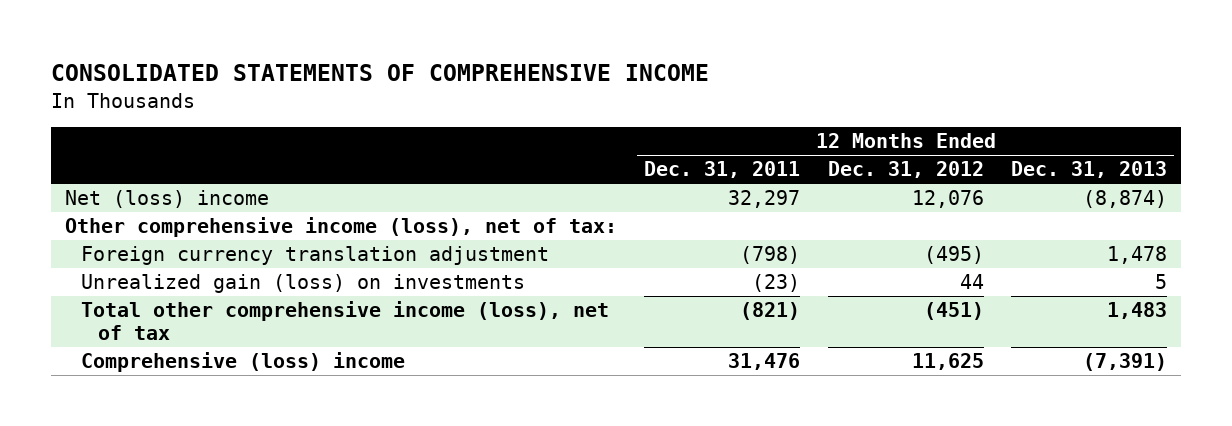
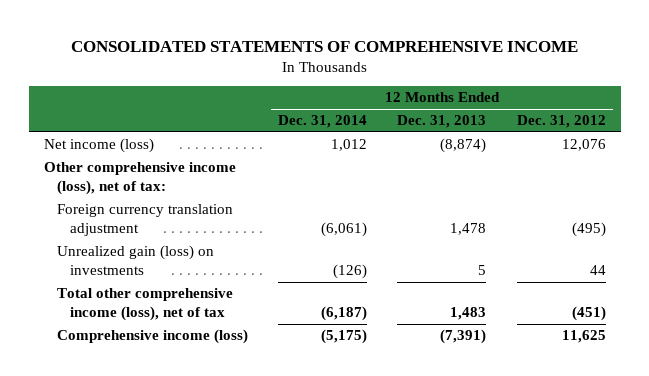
- | 12 Months Ended Dec. 31, 2011 | 12 Months Ended Dec. 31, 2012 | 12 Months Ended Dec. 31, 2013
+ | 12 Months Ended Dec. 31, 2014 | 12 Months Ended Dec. 31, 2013 | 12 Months Ended Dec. 31, 2012
- Net (loss) income | 32,297 | 12,076 | (8,874)
+ Net income (loss) | 1,012 | (8,874) | 12,076
- Comprehensive (loss) income | 31,476 | 11,625 | (7,391)
+ Comprehensive income (loss) | (5,175) | (7,391) | 11,625

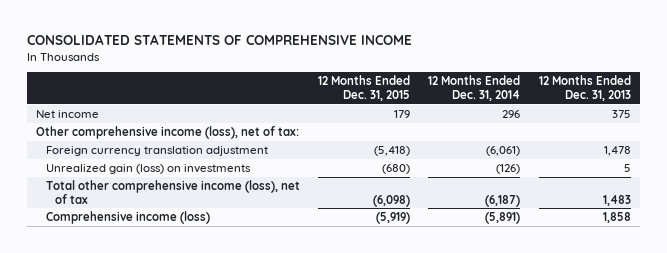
- | 12 Months Ended Dec. 31, 2014 | 12 Months Ended Dec. 31, 2013 | 12 Months Ended Dec. 31, 2012
+ | 12 Months Ended Dec. 31, 2015 | 12 Months Ended Dec. 31, 2014 | 12 Months Ended Dec. 31, 2013
- Net income (loss) | 1,012 | (8,874) | 12,076
+ Net income | 179 | 296 | 375
- Comprehensive income (loss) | (5,175) | (7,391) | 11,625
+ Comprehensive income (loss) | (5,919) | (5,891) | 1,858

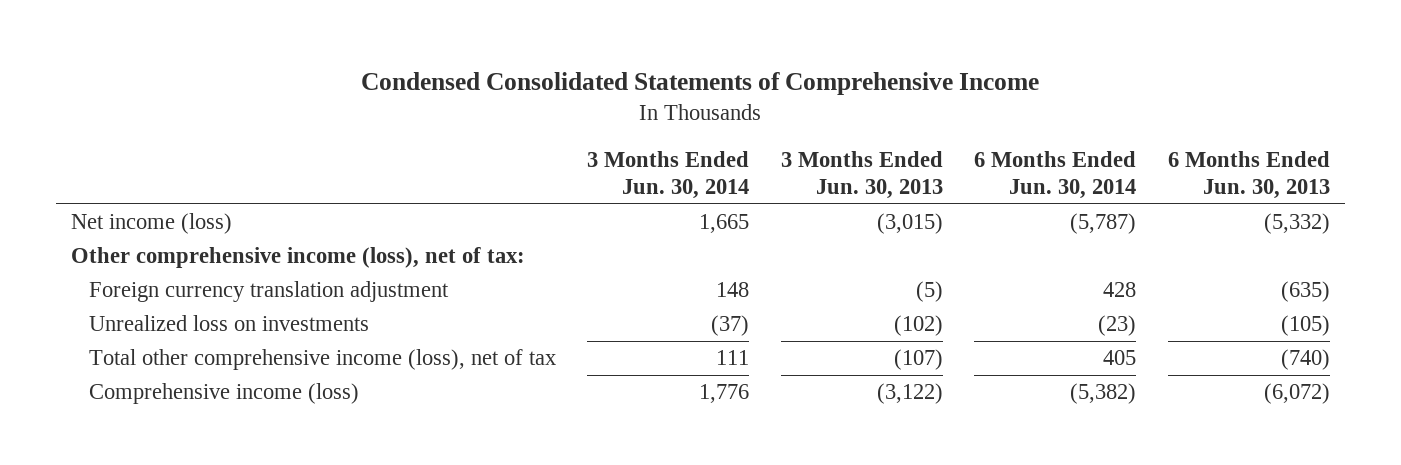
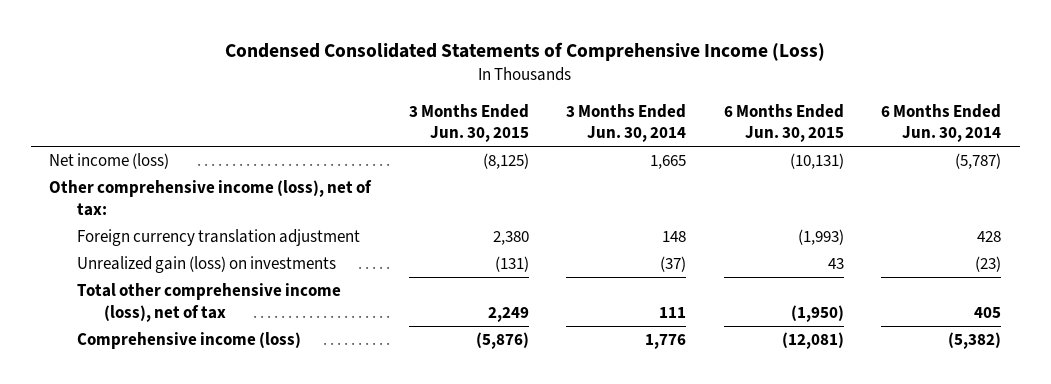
- Condensed Consolidated Statements of Comprehensive Income
+ Condensed Consolidated Statements of Comprehensive Income (Loss)
- | 3 Months Ended Jun. 30, 2014 | 3 Months Ended Jun. 30, 2013 | 6 Months Ended Jun. 30, 2014 | 6 Months Ended Jun. 30, 2013
+ | 3 Months Ended Jun. 30, 2015 | 3 Months Ended Jun. 30, 2014 | 6 Months Ended Jun. 30, 2015 | 6 Months Ended Jun. 30, 2014
- Unrealized loss on investments | (37) | (102) | (23) | (105)
+ Unrealized gain (loss) on investments | (131) | (37) | 43 | (23)

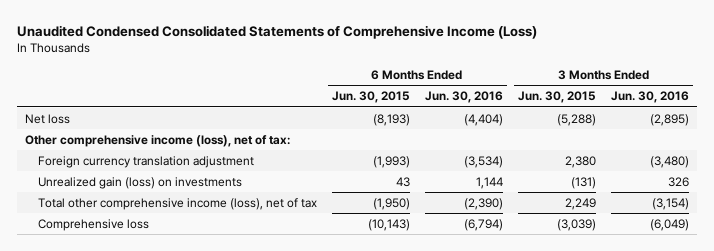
- Condensed Consolidated Statements of Comprehensive Income (Loss)
+ Unaudited Condensed Consolidated Statements of Comprehensive Income (Loss)
- | 3 Months Ended Jun. 30, 2015 | 3 Months Ended Jun. 30, 2014 | 6 Months Ended Jun. 30, 2015 | 6 Months Ended Jun. 30, 2014
+ | 6 Months Ended Jun. 30, 2015 | 6 Months Ended Jun. 30, 2016 | 3 Months Ended Jun. 30, 2015 | 3 Months Ended Jun. 30, 2016
- Net income (loss) | (8,125) | 1,665 | (10,131) | (5,787)
+ Net loss | (8,193) | (4,404) | (5,288) | (2,895)
- Comprehensive income (loss) | (5,876) | 1,776 | (12,081) | (5,382)
+ Comprehensive loss | (10,143) | (6,794) | (3,039) | (6,049)

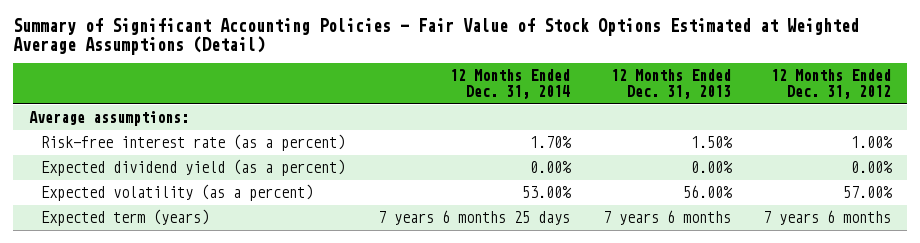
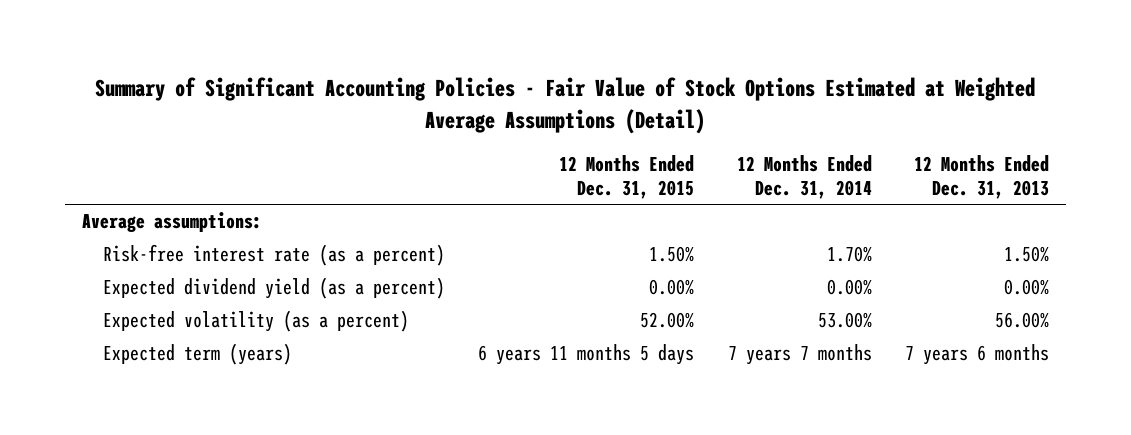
- | 12 Months Ended Dec. 31, 2014 | 12 Months Ended Dec. 31, 2013 | 12 Months Ended Dec. 31, 2012
+ | 12 Months Ended Dec. 31, 2015 | 12 Months Ended Dec. 31, 2014 | 12 Months Ended Dec. 31, 2013
- Expected term (years) | 7 years 6 months 25 days | 7 years 6 months | 7 years 6 months
+ Expected term (years) | 6 years 11 months 5 days | 7 years 7 months | 7 years 6 months

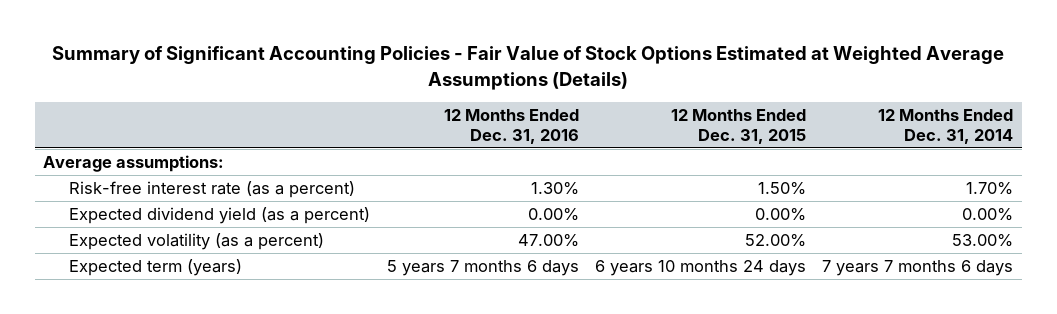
- Summary of Significant Accounting Policies - Fair Value of Stock Options Estimated at Weighted Average Assumptions (Detail)
+ Summary of Significant Accounting Policies - Fair Value of Stock Options Estimated at Weighted Average Assumptions (Details)
- | 12 Months Ended Dec. 31, 2015 | 12 Months Ended Dec. 31, 2014 | 12 Months Ended Dec. 31, 2013
+ | 12 Months Ended Dec. 31, 2016 | 12 Months Ended Dec. 31, 2015 | 12 Months Ended Dec. 31, 2014
- Expected term (years) | 6 years 11 months 5 days | 7 years 7 months | 7 years 6 months
+ Expected term (years) | 5 years 7 months 6 days | 6 years 10 months 24 days | 7 years 7 months 6 days

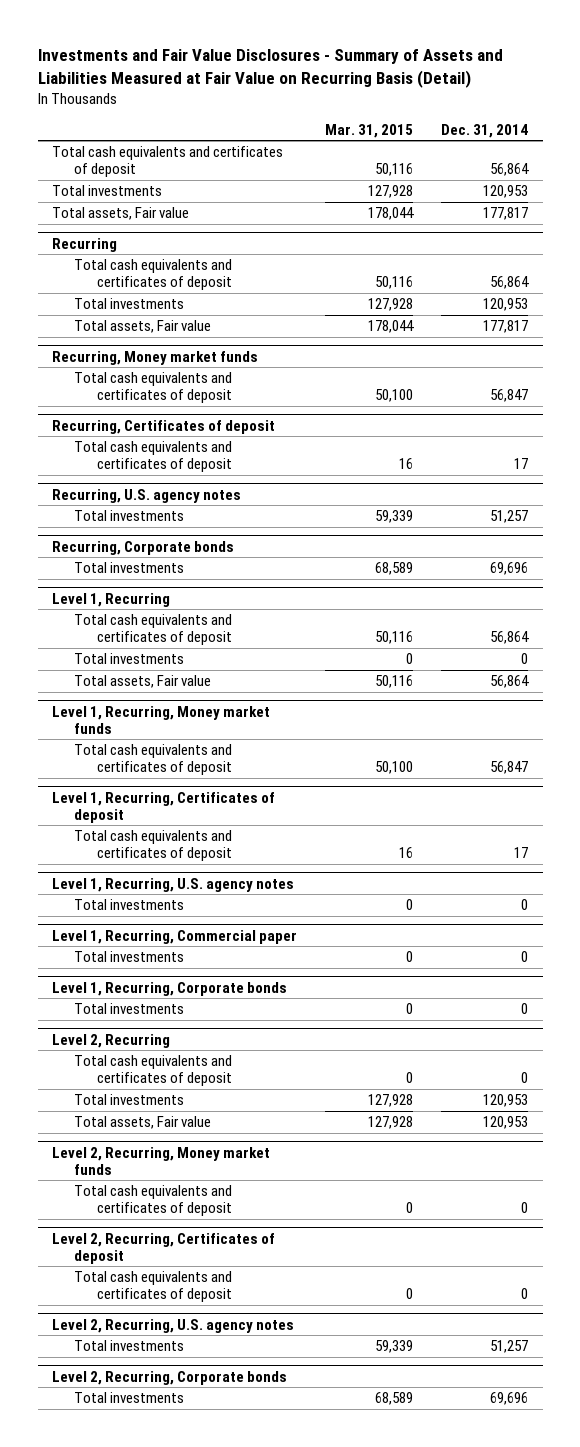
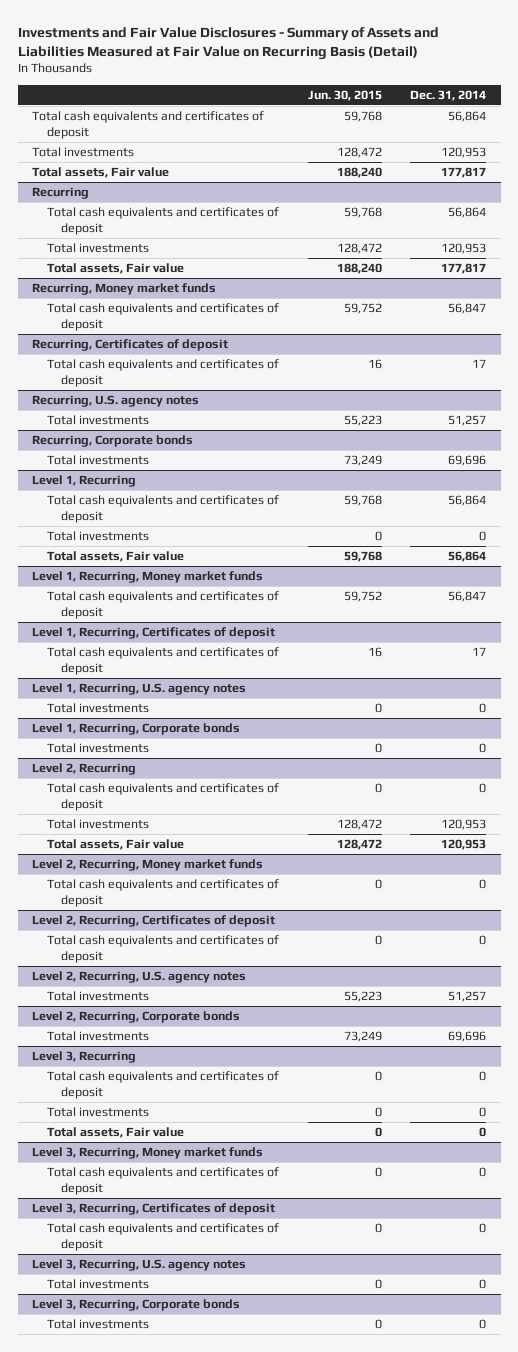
- | Mar. 31, 2015 | Dec. 31, 2014
+ | Jun. 30, 2015 | Dec. 31, 2014
- Level 1, Recurring, Commercial paper
- Total investments | 0 | 0
+ Level 3, Recurring
+ Total cash equivalents and certificates of deposit | 0 | 0
+ Total investments | 0 | 0
+ Total assets, Fair value | 0 | 0
+ Level 3, Recurring, Money market funds
+ Total cash equivalents and certificates of deposit | 0 | 0
+ Level 3, Recurring, Certificates of deposit
+ Total cash equivalents and certificates of deposit | 0 | 0
+ Level 3, Recurring, U.S. agency notes
+ Total investments | 0 | 0
+ Level 3, Recurring, Corporate bonds
+ Total investments | 0 | 0

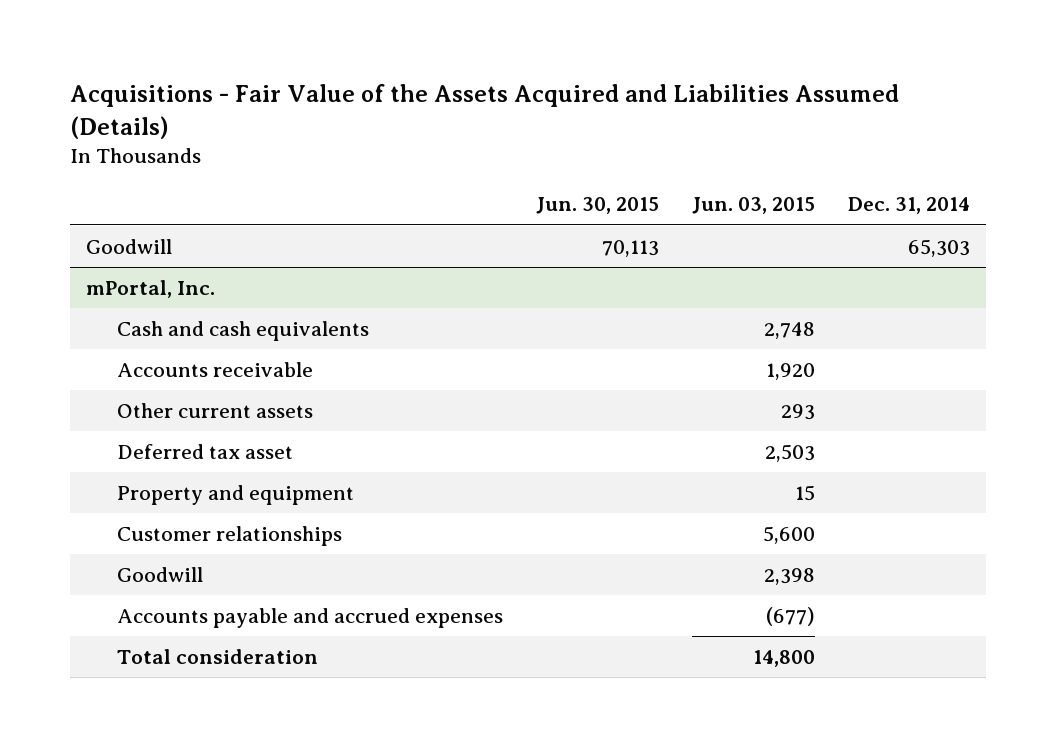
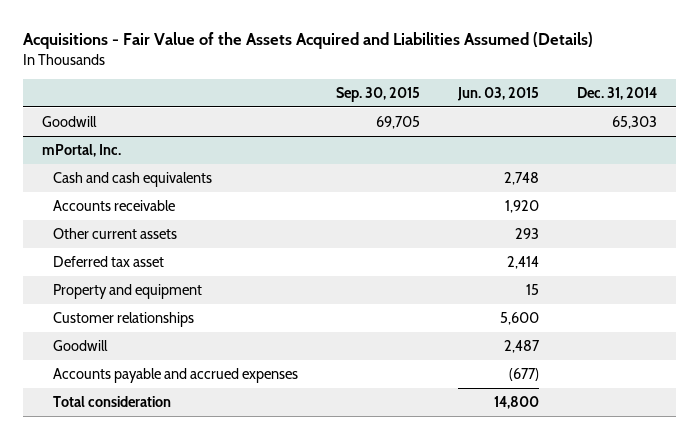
- | Jun. 30, 2015 | Jun. 03, 2015 | Dec. 31, 2014
+ | Sep. 30, 2015 | Jun. 03, 2015 | Dec. 31, 2014
@ mPortal, Inc.
- Deferred tax asset | | 2,503 |
+ Deferred tax asset | | 2,414 |
- Goodwill | | 2,398 |
+ Goodwill | | 2,487 |

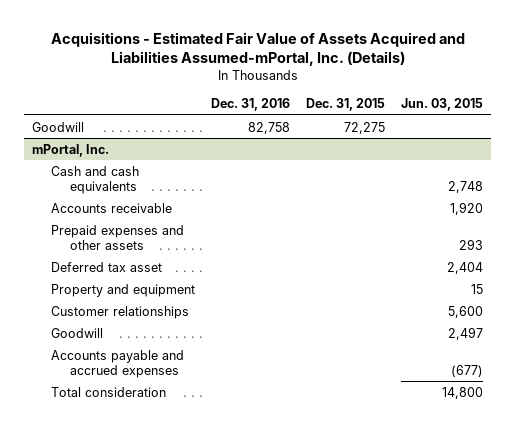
- Acquisitions - Fair Value of the Assets Acquired and Liabilities Assumed (Details)
+ Acquisitions - Estimated Fair Value of Assets Acquired and Liabilities Assumed-mPortal, Inc. (Details)
- | Sep. 30, 2015 | Jun. 03, 2015 | Dec. 31, 2014
+ | Dec. 31, 2016 | Dec. 31, 2015 | Jun. 03, 2015
@ mPortal, Inc.
- Other current assets | | 293 |
- Deferred tax asset | | 2,414 |
+ Prepaid expenses and other assets | | | 293
+ Deferred tax asset | | | 2,404
- Goodwill | | 2,487 |
+ Goodwill | | | 2,497

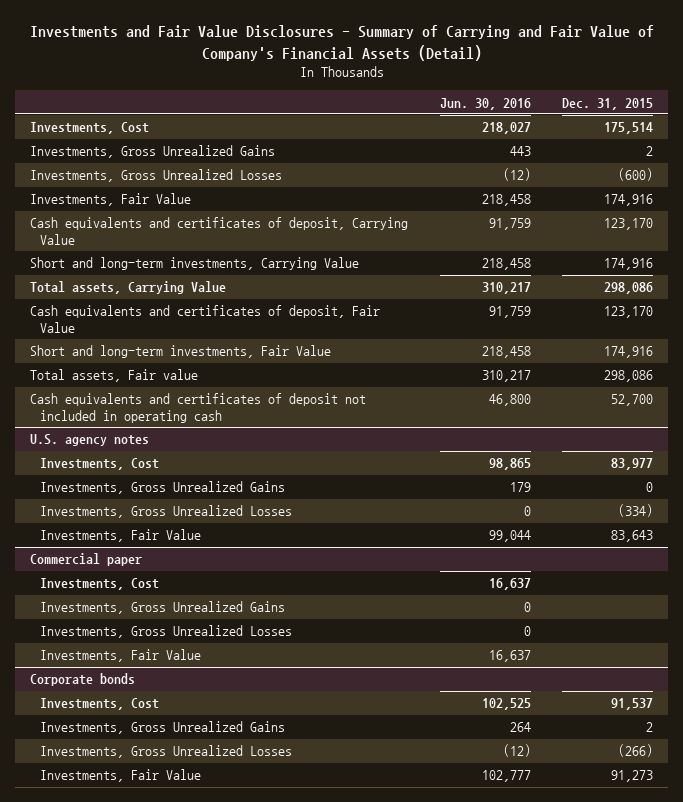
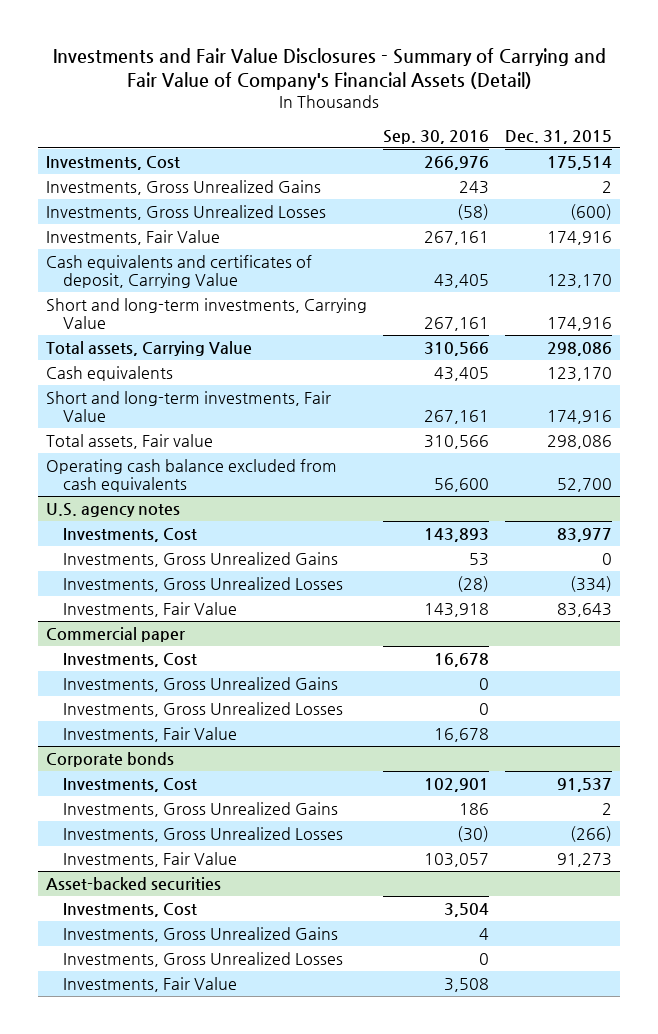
- | Jun. 30, 2016 | Dec. 31, 2015
+ | Sep. 30, 2016 | Dec. 31, 2015
- Cash equivalents and certificates of deposit, Fair Value | 91,759 | 123,170
+ Cash equivalents | 43,405 | 123,170
- Cash equivalents and certificates of deposit not included in operating cash | 46,800 | 52,700
+ Operating cash balance excluded from cash equivalents | 56,600 | 52,700
+ Asset-backed securities
+ Investments, Cost | 3,504 |
+ Investments, Gross Unrealized Gains | 4 |
+ Investments, Gross Unrealized Losses | 0 |
+ Investments, Fair Value | 3,508 |

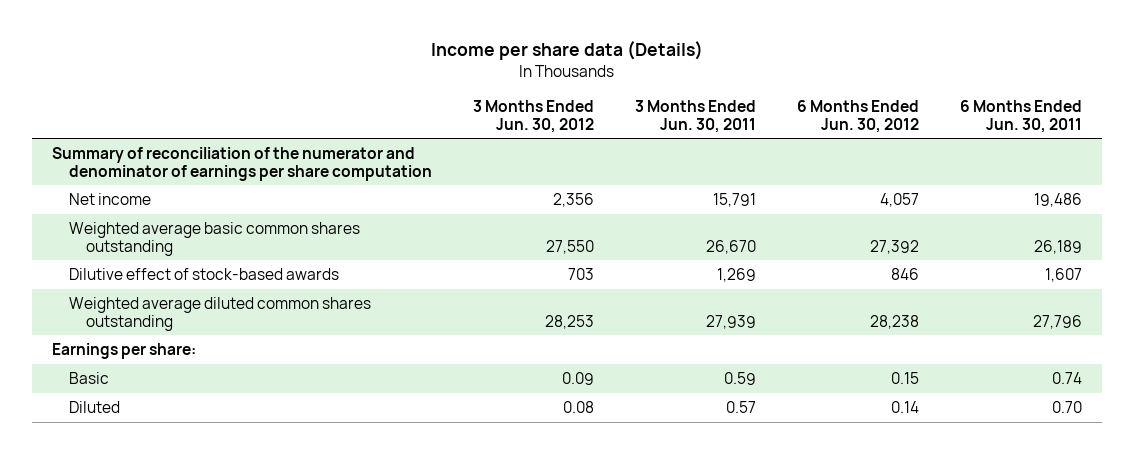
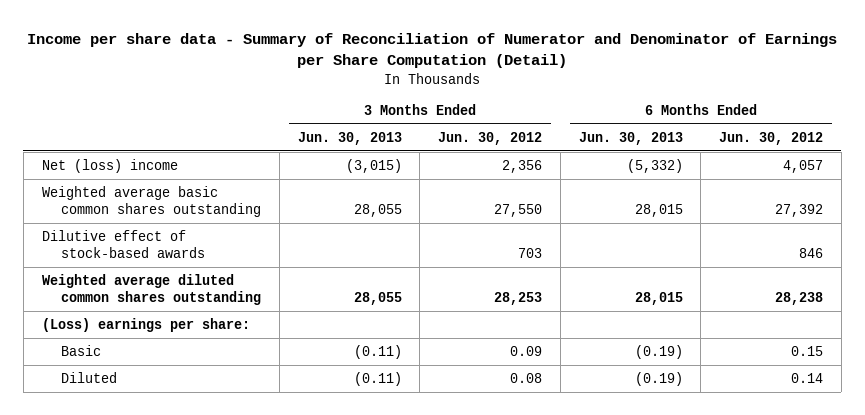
- Income per share data (Details)
+ Income per share data - Summary of Reconciliation of Numerator and Denominator of Earnings per Share Computation (Detail)
- | 3 Months Ended Jun. 30, 2012 | 3 Months Ended Jun. 30, 2011 | 6 Months Ended Jun. 30, 2012 | 6 Months Ended Jun. 30, 2011
+ | 3 Months Ended Jun. 30, 2013 | 3 Months Ended Jun. 30, 2012 | 6 Months Ended Jun. 30, 2013 | 6 Months Ended Jun. 30, 2012
- Summary of reconciliation of the numerator and denominator of earnings per share computation
- Net income | 2,356 | 15,791 | 4,057 | 19,486
+ Net (loss) income | (3,015) | 2,356 | (5,332) | 4,057
- Earnings per share:
+ (Loss) earnings per share:

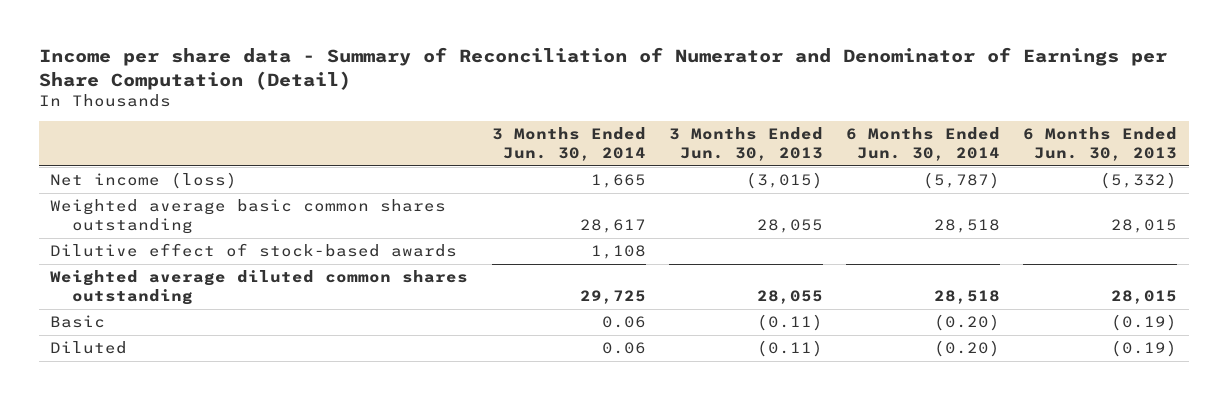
- | 3 Months Ended Jun. 30, 2013 | 3 Months Ended Jun. 30, 2012 | 6 Months Ended Jun. 30, 2013 | 6 Months Ended Jun. 30, 2012
+ | 3 Months Ended Jun. 30, 2014 | 3 Months Ended Jun. 30, 2013 | 6 Months Ended Jun. 30, 2014 | 6 Months Ended Jun. 30, 2013
- Net (loss) income | (3,015) | 2,356 | (5,332) | 4,057
+ Net income (loss) | 1,665 | (3,015) | (5,787) | (5,332)
- (Loss) earnings per share:

